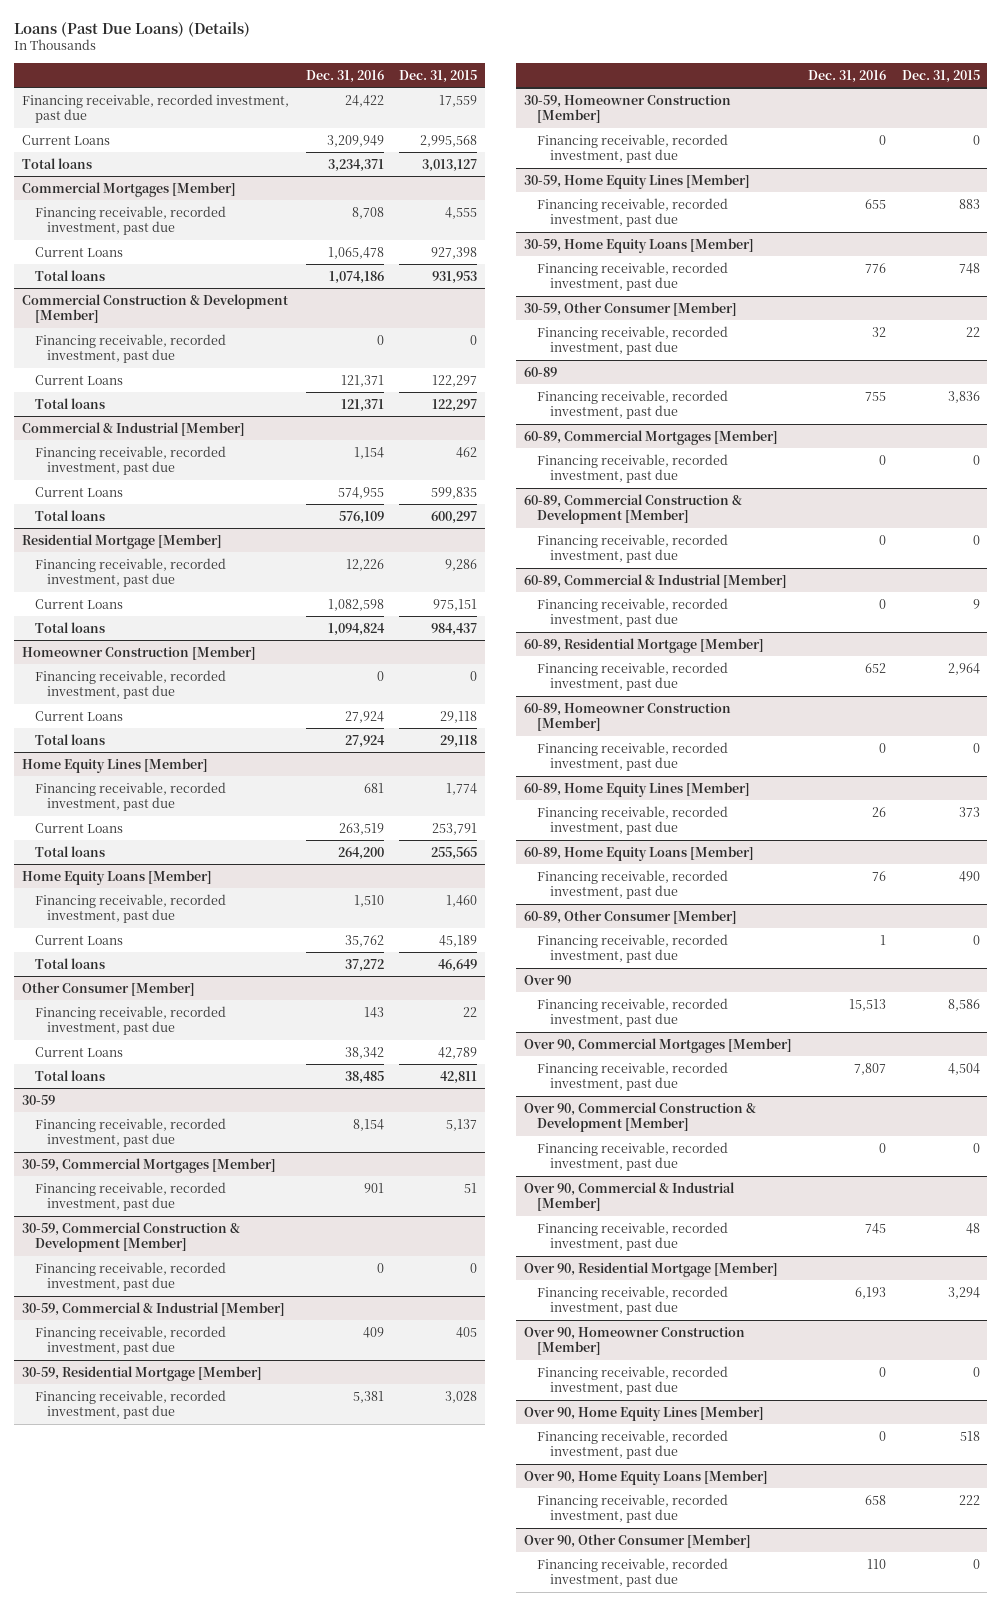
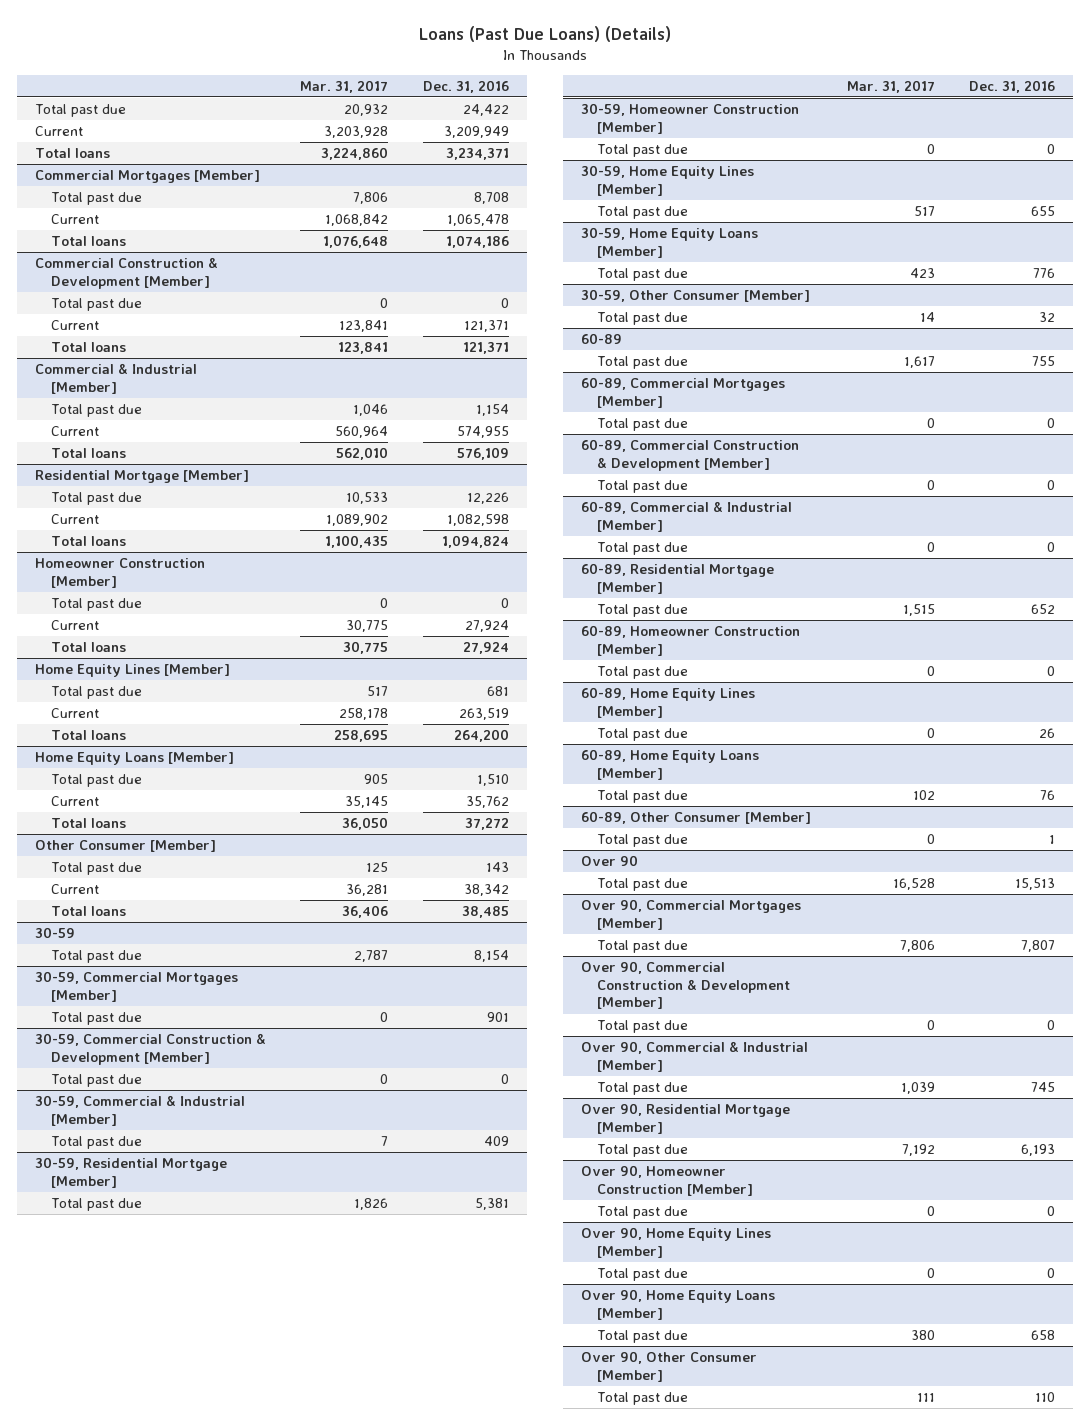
- | Dec. 31, 2016 | Dec. 31, 2015
+ | Mar. 31, 2017 | Dec. 31, 2016
- Financing receivable, recorded investment, past due | 24,422 | 17,559
- Current Loans | 3,209,949 | 2,995,568
+ Total past due | 20,932 | 24,422
+ Current | 3,203,928 | 3,209,949
@ Commercial Mortgages [Member]
- Financing receivable, recorded investment, past due | 8,708 | 4,555
- Current Loans | 1,065,478 | 927,398
+ Total past due | 7,806 | 8,708
+ Current | 1,068,842 | 1,065,478
@ Commercial Construction & Development [Member]
- Financing receivable, recorded investment, past due | 0 | 0
- Current Loans | 121,371 | 122,297
+ Total past due | 0 | 0
+ Current | 123,841 | 121,371
@ Commercial & Industrial [Member]
- Financing receivable, recorded investment, past due | 1,154 | 462
- Current Loans | 574,955 | 599,835
+ Total past due | 1,046 | 1,154
+ Current | 560,964 | 574,955
@ Residential Mortgage [Member]
- Financing receivable, recorded investment, past due | 12,226 | 9,286
- Current Loans | 1,082,598 | 975,151
+ Total past due | 10,533 | 12,226
+ Current | 1,089,902 | 1,082,598
@ Homeowner Construction [Member]
- Financing receivable, recorded investment, past due | 0 | 0
- Current Loans | 27,924 | 29,118
+ Total past due | 0 | 0
+ Current | 30,775 | 27,924
@ Home Equity Lines [Member]
- Financing receivable, recorded investment, past due | 681 | 1,774
- Current Loans | 263,519 | 253,791
+ Total past due | 517 | 681
+ Current | 258,178 | 263,519
@ Home Equity Loans [Member]
- Financing receivable, recorded investment, past due | 1,510 | 1,460
- Current Loans | 35,762 | 45,189
+ Total past due | 905 | 1,510
+ Current | 35,145 | 35,762
@ Other Consumer [Member]
- Financing receivable, recorded investment, past due | 143 | 22
- Current Loans | 38,342 | 42,789
+ Total past due | 125 | 143
+ Current | 36,281 | 38,342
@ 30-59
- Financing receivable, recorded investment, past due | 8,154 | 5,137
+ Total past due | 2,787 | 8,154
@ 30-59, Commercial Mortgages [Member]
- Financing receivable, recorded investment, past due | 901 | 51
+ Total past due | 0 | 901
@ 30-59, Commercial Construction & Development [Member]
- Financing receivable, recorded investment, past due | 0 | 0
+ Total past due | 0 | 0
@ 30-59, Commercial & Industrial [Member]
- Financing receivable, recorded investment, past due | 409 | 405
+ Total past due | 7 | 409
@ 30-59, Residential Mortgage [Member]
- Financing receivable, recorded investment, past due | 5,381 | 3,028
+ Total past due | 1,826 | 5,381
@ 30-59, Homeowner Construction [Member]
- Financing receivable, recorded investment, past due | 0 | 0
+ Total past due | 0 | 0
@ 30-59, Home Equity Lines [Member]
- Financing receivable, recorded investment, past due | 655 | 883
+ Total past due | 517 | 655
@ 30-59, Home Equity Loans [Member]
- Financing receivable, recorded investment, past due | 776 | 748
+ Total past due | 423 | 776
@ 30-59, Other Consumer [Member]
- Financing receivable, recorded investment, past due | 32 | 22
+ Total past due | 14 | 32
@ 60-89
- Financing receivable, recorded investment, past due | 755 | 3,836
+ Total past due | 1,617 | 755
@ 60-89, Commercial Mortgages [Member]
- Financing receivable, recorded investment, past due | 0 | 0
+ Total past due | 0 | 0
@ 60-89, Commercial Construction & Development [Member]
- Financing receivable, recorded investment, past due | 0 | 0
+ Total past due | 0 | 0
@ 60-89, Commercial & Industrial [Member]
- Financing receivable, recorded investment, past due | 0 | 9
+ Total past due | 0 | 0
@ 60-89, Residential Mortgage [Member]
- Financing receivable, recorded investment, past due | 652 | 2,964
+ Total past due | 1,515 | 652
@ 60-89, Homeowner Construction [Member]
- Financing receivable, recorded investment, past due | 0 | 0
+ Total past due | 0 | 0
@ 60-89, Home Equity Lines [Member]
- Financing receivable, recorded investment, past due | 26 | 373
+ Total past due | 0 | 26
@ 60-89, Home Equity Loans [Member]
- Financing receivable, recorded investment, past due | 76 | 490
+ Total past due | 102 | 76
@ 60-89, Other Consumer [Member]
- Financing receivable, recorded investment, past due | 1 | 0
+ Total past due | 0 | 1
@ Over 90
- Financing receivable, recorded investment, past due | 15,513 | 8,586
+ Total past due | 16,528 | 15,513
@ Over 90, Commercial Mortgages [Member]
- Financing receivable, recorded investment, past due | 7,807 | 4,504
+ Total past due | 7,806 | 7,807
@ Over 90, Commercial Construction & Development [Member]
- Financing receivable, recorded investment, past due | 0 | 0
+ Total past due | 0 | 0
@ Over 90, Commercial & Industrial [Member]
- Financing receivable, recorded investment, past due | 745 | 48
+ Total past due | 1,039 | 745
@ Over 90, Residential Mortgage [Member]
- Financing receivable, recorded investment, past due | 6,193 | 3,294
+ Total past due | 7,192 | 6,193
@ Over 90, Homeowner Construction [Member]
- Financing receivable, recorded investment, past due | 0 | 0
+ Total past due | 0 | 0
@ Over 90, Home Equity Lines [Member]
- Financing receivable, recorded investment, past due | 0 | 518
+ Total past due | 0 | 0
@ Over 90, Home Equity Loans [Member]
- Financing receivable, recorded investment, past due | 658 | 222
+ Total past due | 380 | 658
@ Over 90, Other Consumer [Member]
- Financing receivable, recorded investment, past due | 110 | 0
+ Total past due | 111 | 110

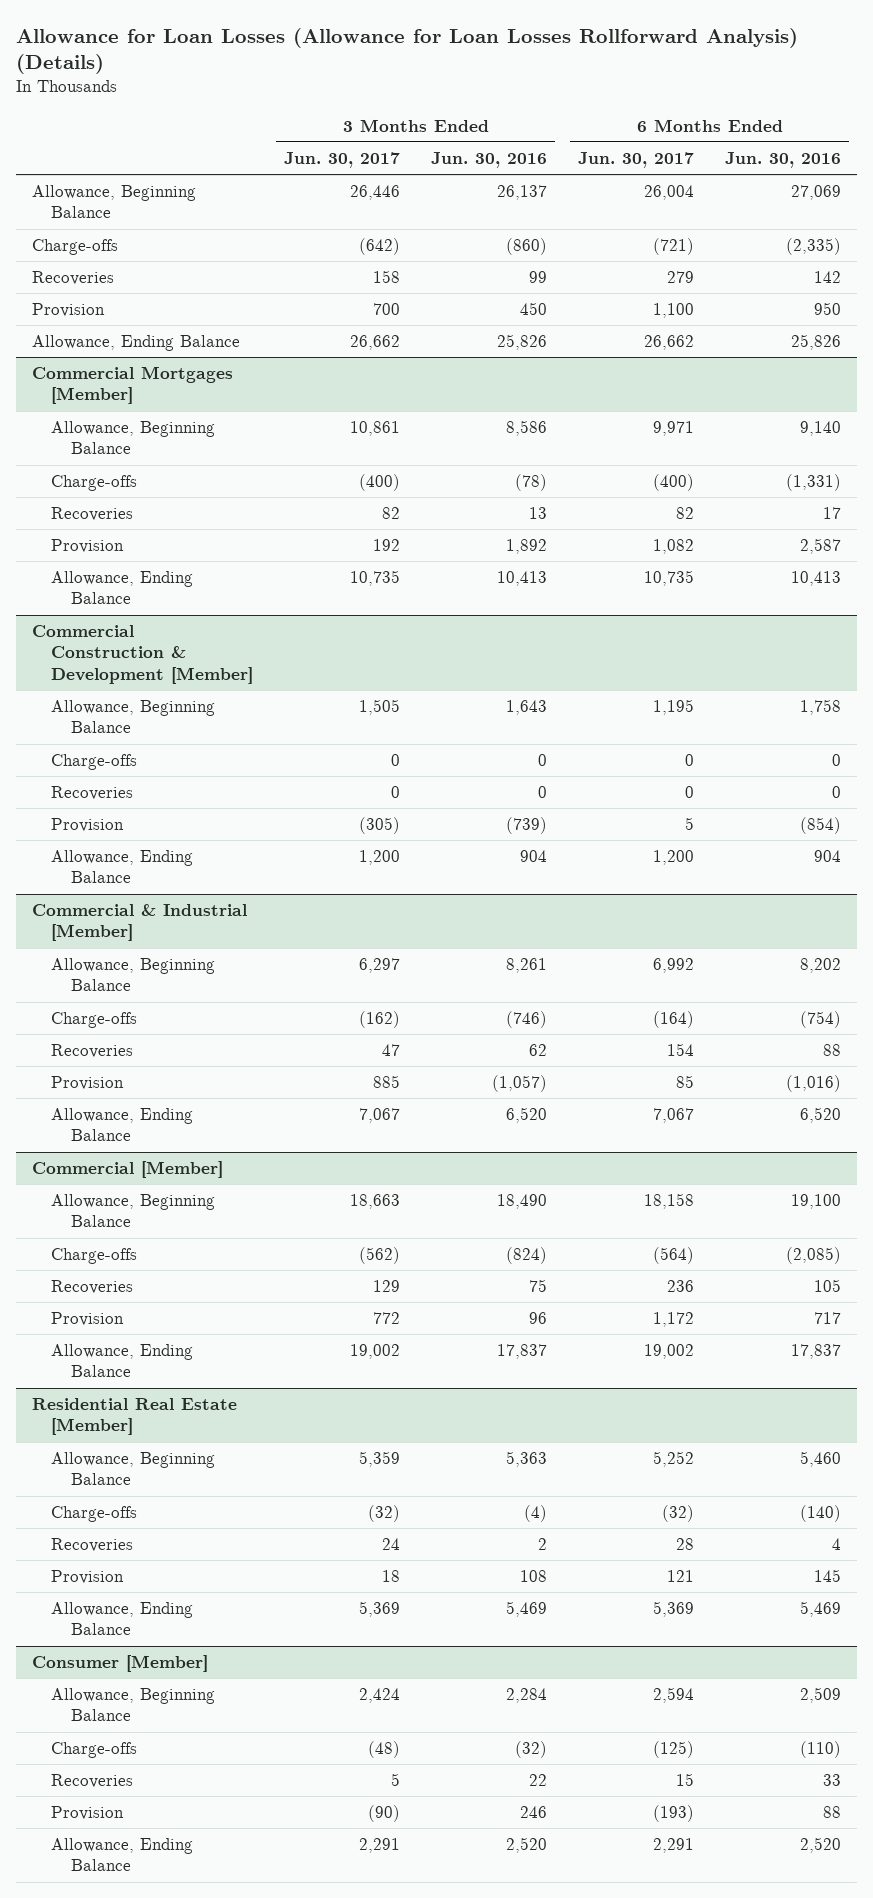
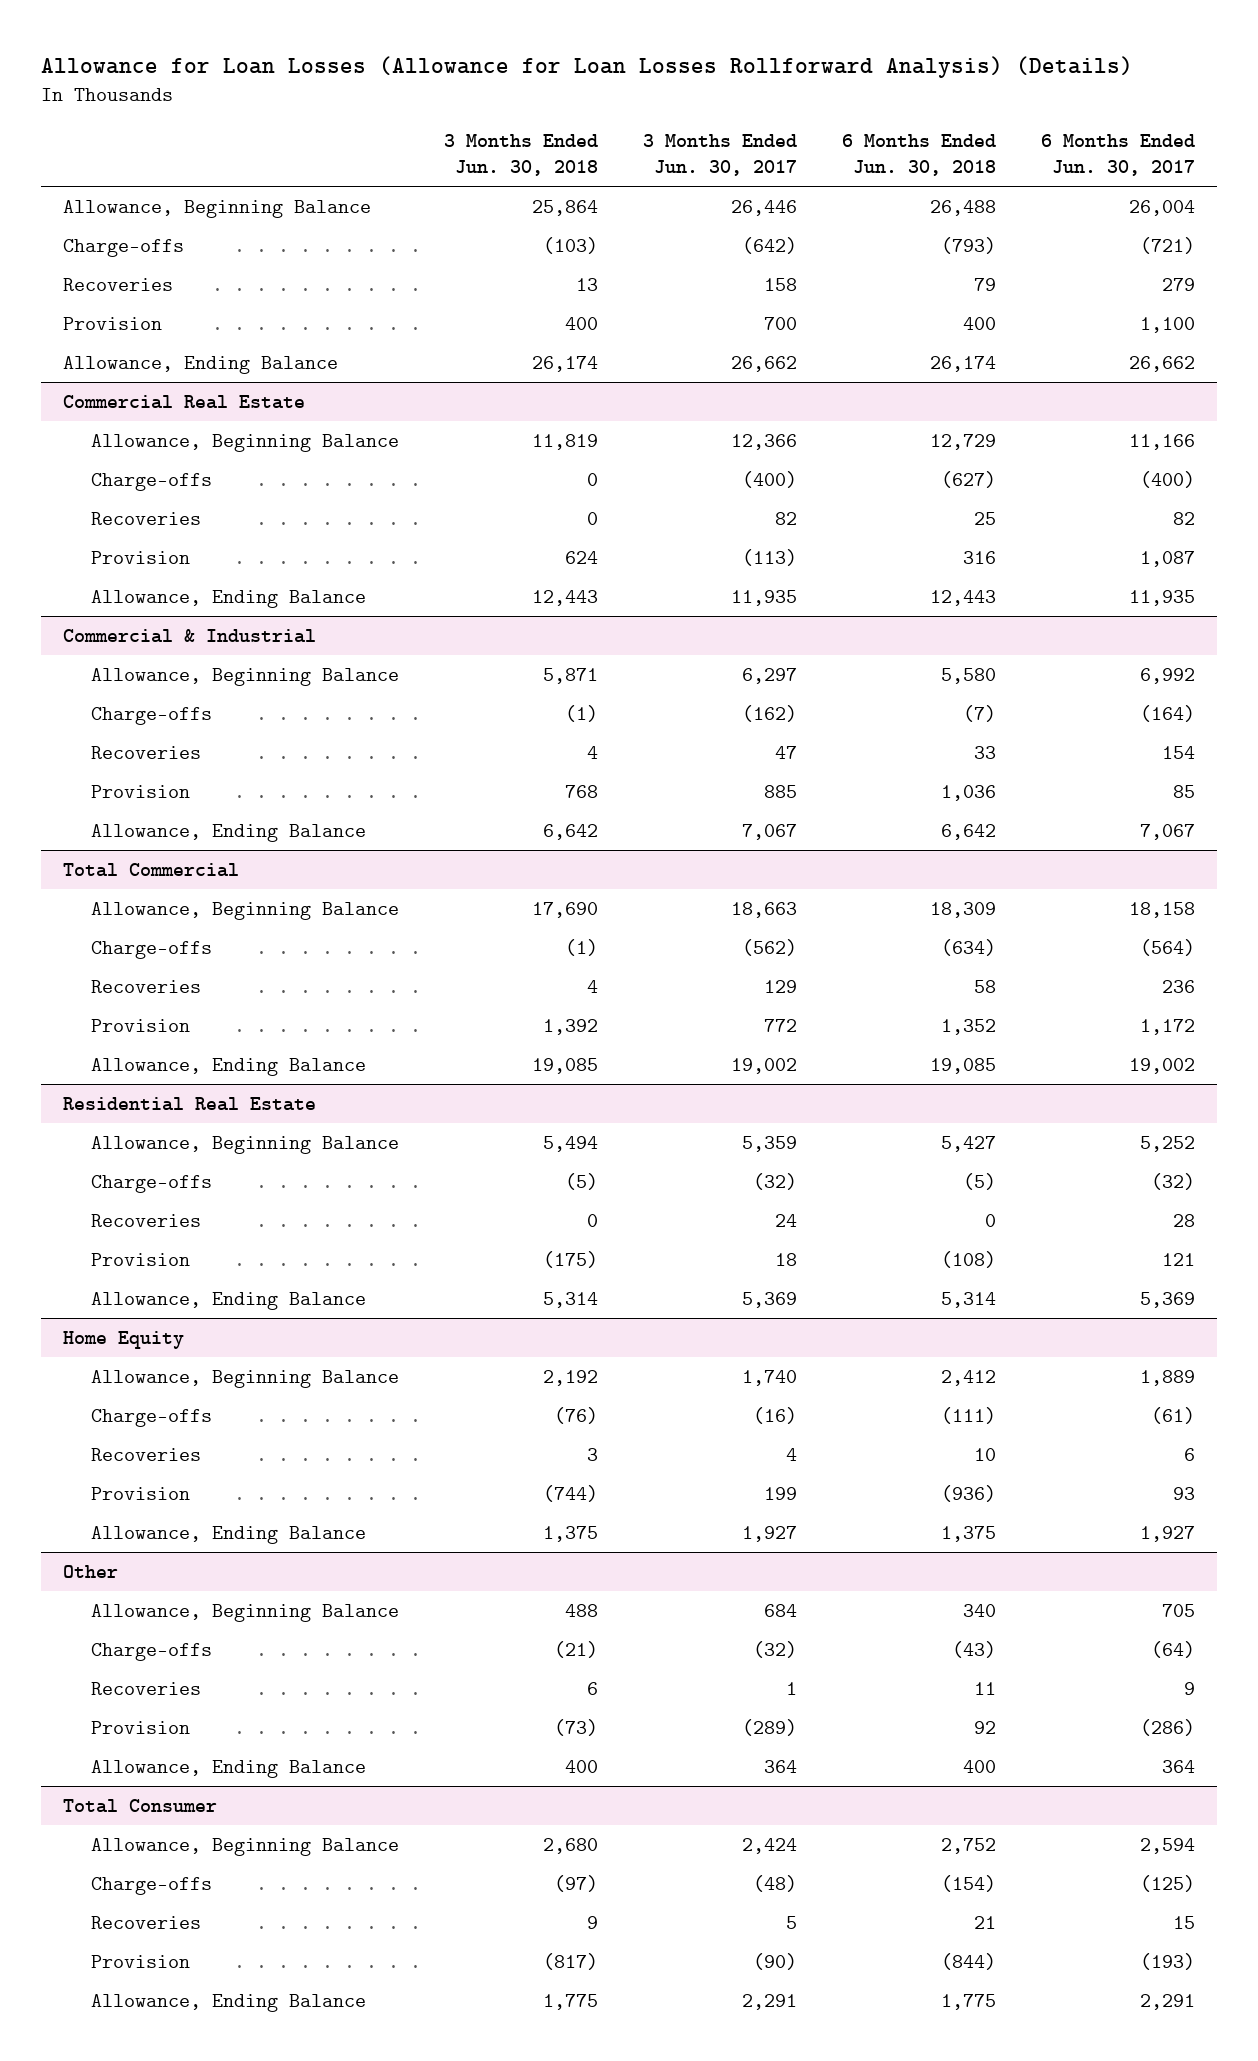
- | 3 Months Ended Jun. 30, 2017 | 3 Months Ended Jun. 30, 2016 | 6 Months Ended Jun. 30, 2017 | 6 Months Ended Jun. 30, 2016
+ | 3 Months Ended Jun. 30, 2018 | 3 Months Ended Jun. 30, 2017 | 6 Months Ended Jun. 30, 2018 | 6 Months Ended Jun. 30, 2017
- Commercial Mortgages [Member]
- Allowance, Beginning Balance | 10,861 | 8,586 | 9,971 | 9,140
+ Commercial Real Estate
+ Allowance, Beginning Balance | 11,819 | 12,366 | 12,729 | 11,166
- Provision | 192 | 1,892 | 1,082 | 2,587
- Allowance, Ending Balance | 10,735 | 10,413 | 10,735 | 10,413
- Commercial Construction & Development [Member]
- Allowance, Beginning Balance | 1,505 | 1,643 | 1,195 | 1,758
- Charge-offs | 0 | 0 | 0 | 0
- Recoveries | 0 | 0 | 0 | 0
- Provision | (305) | (739) | 5 | (854)
- Allowance, Ending Balance | 1,200 | 904 | 1,200 | 904
- Commercial & Industrial [Member]
+ Provision | 624 | (113) | 316 | 1,087
+ Allowance, Ending Balance | 12,443 | 11,935 | 12,443 | 11,935
+ Commercial & Industrial
- Commercial [Member]
+ Total Commercial
- Residential Real Estate [Member]
+ Residential Real Estate
- Consumer [Member]
+ Home Equity
+ Allowance, Beginning Balance | 2,192 | 1,740 | 2,412 | 1,889
+ Charge-offs | (76) | (16) | (111) | (61)
+ Recoveries | 3 | 4 | 10 | 6
+ Provision | (744) | 199 | (936) | 93
+ Allowance, Ending Balance | 1,375 | 1,927 | 1,375 | 1,927
+ Other
+ Allowance, Beginning Balance | 488 | 684 | 340 | 705
+ Charge-offs | (21) | (32) | (43) | (64)
+ Recoveries | 6 | 1 | 11 | 9
+ Provision | (73) | (289) | 92 | (286)
+ Allowance, Ending Balance | 400 | 364 | 400 | 364
+ Total Consumer

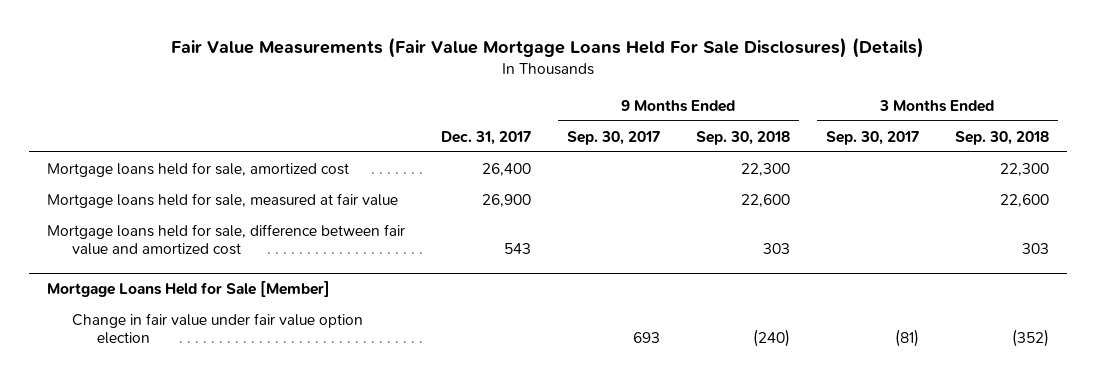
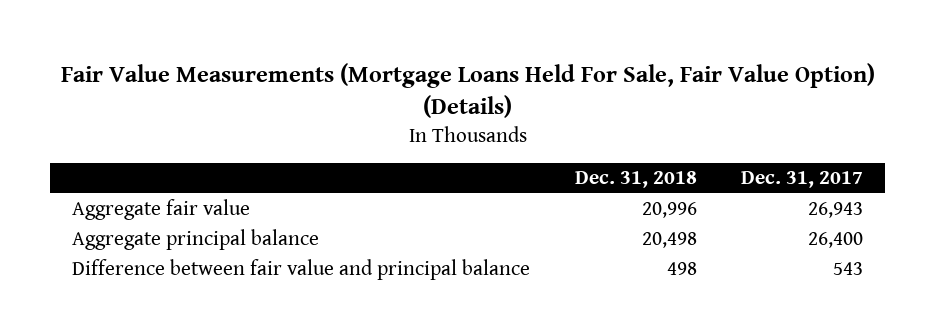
- Fair Value Measurements (Fair Value Mortgage Loans Held For Sale Disclosures) (Details)
+ Fair Value Measurements (Mortgage Loans Held For Sale, Fair Value Option) (Details)
- | Dec. 31, 2017 | 9 Months Ended Sep. 30, 2017 | 9 Months Ended Sep. 30, 2018 | 3 Months Ended Sep. 30, 2017 | 3 Months Ended Sep. 30, 2018
+ | Dec. 31, 2018 | Dec. 31, 2017
- Mortgage loans held for sale, amortized cost | 26,400 | | 22,300 | | 22,300
- Mortgage loans held for sale, measured at fair value | 26,900 | | 22,600 | | 22,600
- Mortgage loans held for sale, difference between fair value and amortized cost | 543 | | 303 | | 303
- Mortgage Loans Held for Sale [Member]
- Change in fair value under fair value option election | | 693 | (240) | (81) | (352)
+ Aggregate fair value | 20,996 | 26,943
+ Aggregate principal balance | 20,498 | 26,400
+ Difference between fair value and principal balance | 498 | 543

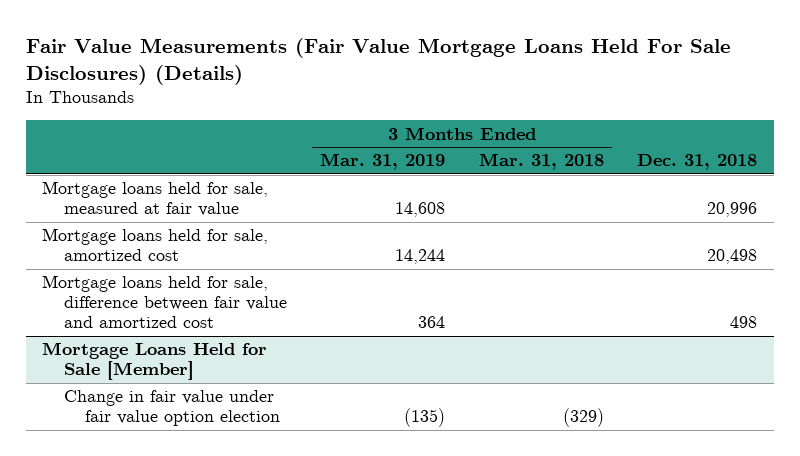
- Fair Value Measurements (Mortgage Loans Held For Sale, Fair Value Option) (Details)
+ Fair Value Measurements (Fair Value Mortgage Loans Held For Sale Disclosures) (Details)
- | Dec. 31, 2018 | Dec. 31, 2017
+ | 3 Months Ended Mar. 31, 2019 | 3 Months Ended Mar. 31, 2018 | Dec. 31, 2018
- Aggregate fair value | 20,996 | 26,943
- Aggregate principal balance | 20,498 | 26,400
- Difference between fair value and principal balance | 498 | 543
+ Mortgage loans held for sale, measured at fair value | 14,608 | | 20,996
+ Mortgage loans held for sale, amortized cost | 14,244 | | 20,498
+ Mortgage loans held for sale, difference between fair value and amortized cost | 364 | | 498
+ Mortgage Loans Held for Sale [Member]
+ Change in fair value under fair value option election | (135) | (329) |

